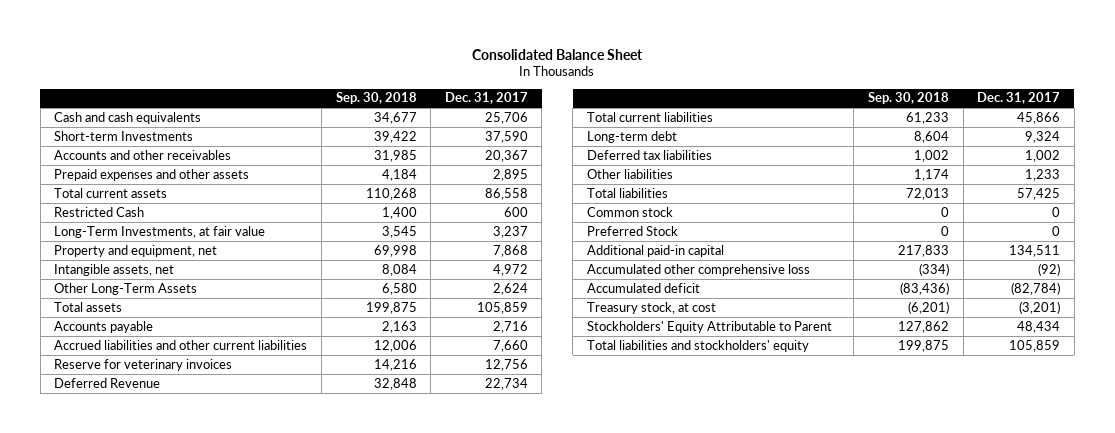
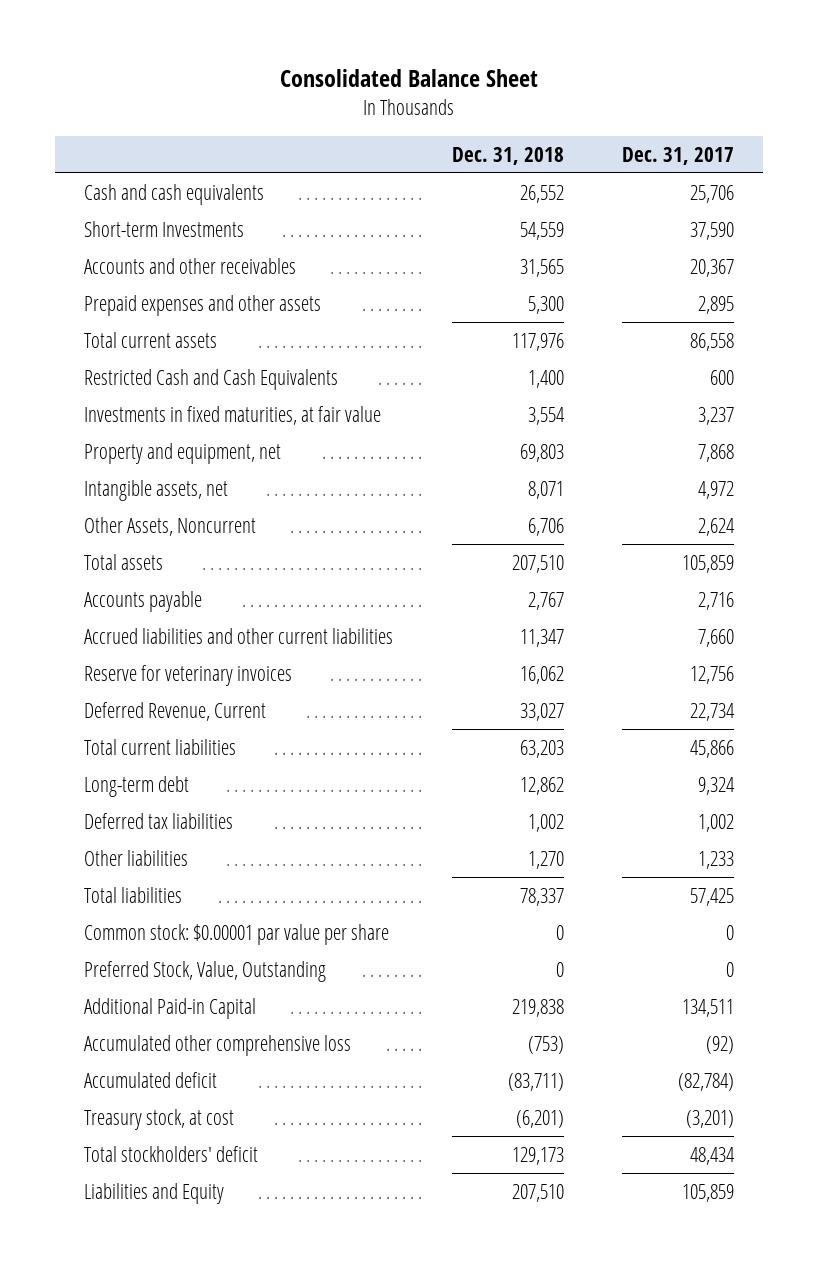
- | Sep. 30, 2018 | Dec. 31, 2017
+ | Dec. 31, 2018 | Dec. 31, 2017
- Restricted Cash | 1,400 | 600
- Long-Term Investments, at fair value | 3,545 | 3,237
+ Restricted Cash and Cash Equivalents | 1,400 | 600
+ Investments in fixed maturities, at fair value | 3,554 | 3,237
- Other Long-Term Assets | 6,580 | 2,624
+ Other Assets, Noncurrent | 6,706 | 2,624
- Deferred Revenue | 32,848 | 22,734
+ Deferred Revenue, Current | 33,027 | 22,734
- Common stock | 0 | 0
- Preferred Stock | 0 | 0
- Additional paid-in capital | 217,833 | 134,511
+ Common stock: $0.00001 par value per share | 0 | 0
+ Preferred Stock, Value, Outstanding | 0 | 0
+ Additional Paid-in Capital | 219,838 | 134,511
- Stockholders' Equity Attributable to Parent | 127,862 | 48,434
- Total liabilities and stockholders' equity | 199,875 | 105,859
+ Total stockholders' deficit | 129,173 | 48,434
+ Liabilities and Equity | 207,510 | 105,859

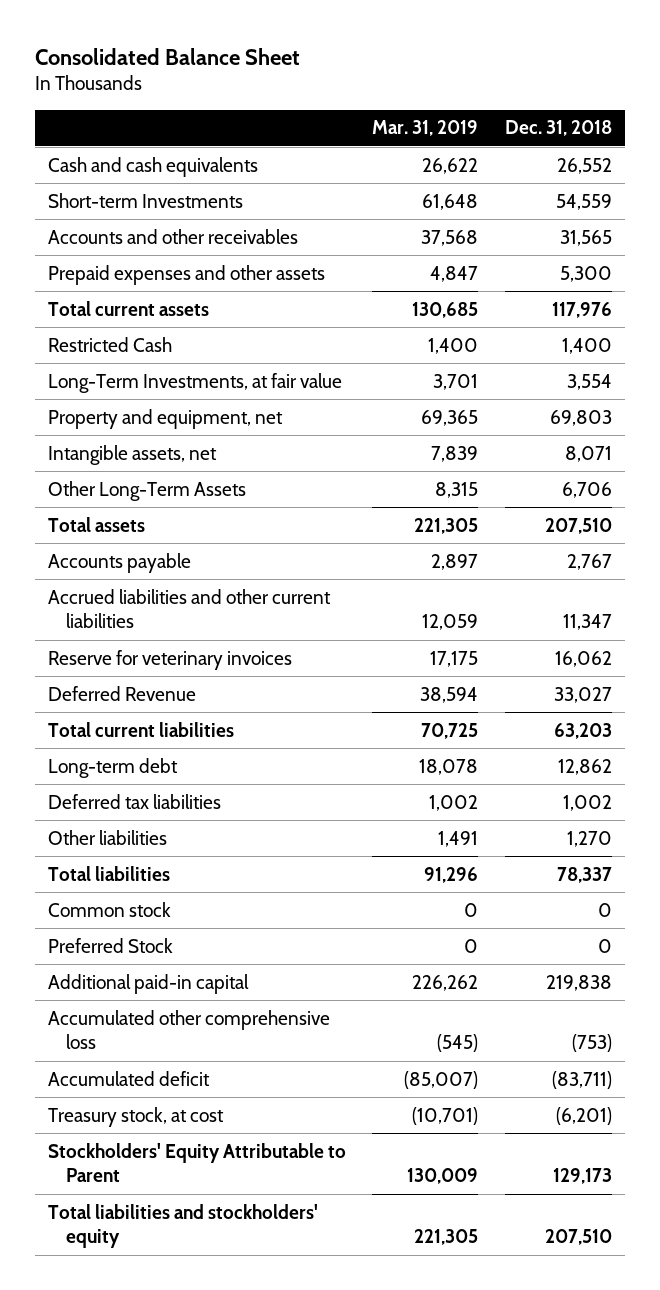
- | Dec. 31, 2018 | Dec. 31, 2017
+ | Mar. 31, 2019 | Dec. 31, 2018
- Restricted Cash and Cash Equivalents | 1,400 | 600
- Investments in fixed maturities, at fair value | 3,554 | 3,237
+ Restricted Cash | 1,400 | 1,400
+ Long-Term Investments, at fair value | 3,701 | 3,554
- Other Assets, Noncurrent | 6,706 | 2,624
+ Other Long-Term Assets | 8,315 | 6,706
- Deferred Revenue, Current | 33,027 | 22,734
+ Deferred Revenue | 38,594 | 33,027
- Common stock: $0.00001 par value per share | 0 | 0
- Preferred Stock, Value, Outstanding | 0 | 0
- Additional Paid-in Capital | 219,838 | 134,511
+ Common stock | 0 | 0
+ Preferred Stock | 0 | 0
+ Additional paid-in capital | 226,262 | 219,838
- Total stockholders' deficit | 129,173 | 48,434
- Liabilities and Equity | 207,510 | 105,859
+ Stockholders' Equity Attributable to Parent | 130,009 | 129,173
+ Total liabilities and stockholders' equity | 221,305 | 207,510

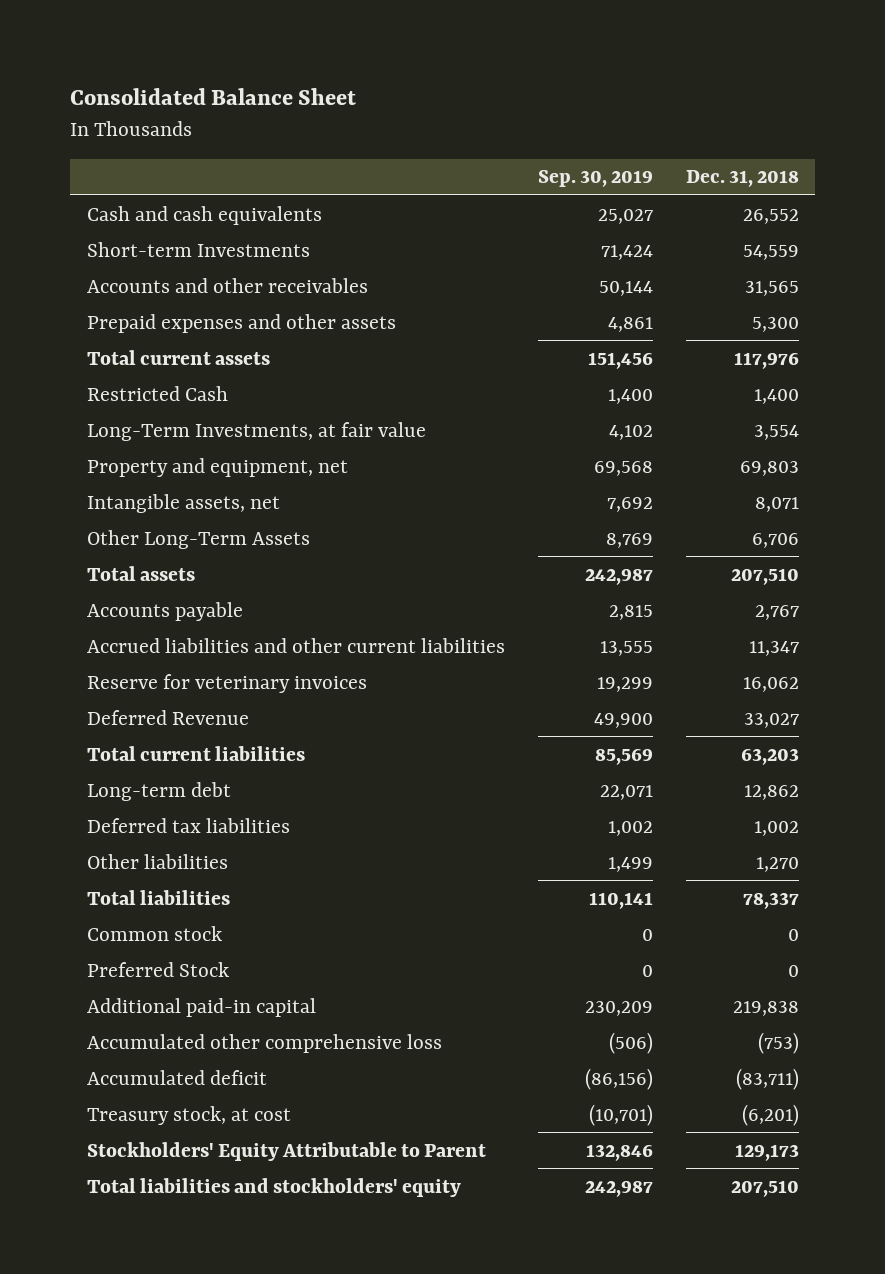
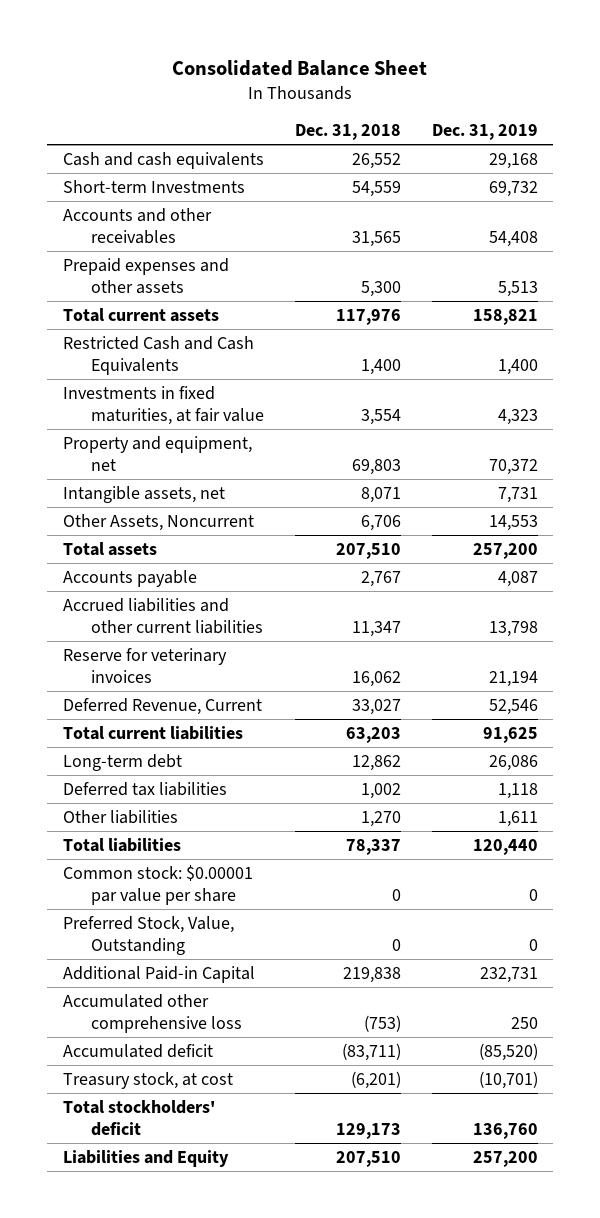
- | Sep. 30, 2019 | Dec. 31, 2018
+ | Dec. 31, 2018 | Dec. 31, 2019
- Restricted Cash | 1,400 | 1,400
- Long-Term Investments, at fair value | 4,102 | 3,554
+ Restricted Cash and Cash Equivalents | 1,400 | 1,400
+ Investments in fixed maturities, at fair value | 3,554 | 4,323
- Other Long-Term Assets | 8,769 | 6,706
+ Other Assets, Noncurrent | 6,706 | 14,553
- Deferred Revenue | 49,900 | 33,027
+ Deferred Revenue, Current | 33,027 | 52,546
- Common stock | 0 | 0
- Preferred Stock | 0 | 0
- Additional paid-in capital | 230,209 | 219,838
+ Common stock: $0.00001 par value per share | 0 | 0
+ Preferred Stock, Value, Outstanding | 0 | 0
+ Additional Paid-in Capital | 219,838 | 232,731
- Stockholders' Equity Attributable to Parent | 132,846 | 129,173
- Total liabilities and stockholders' equity | 242,987 | 207,510
+ Total stockholders' deficit | 129,173 | 136,760
+ Liabilities and Equity | 207,510 | 257,200

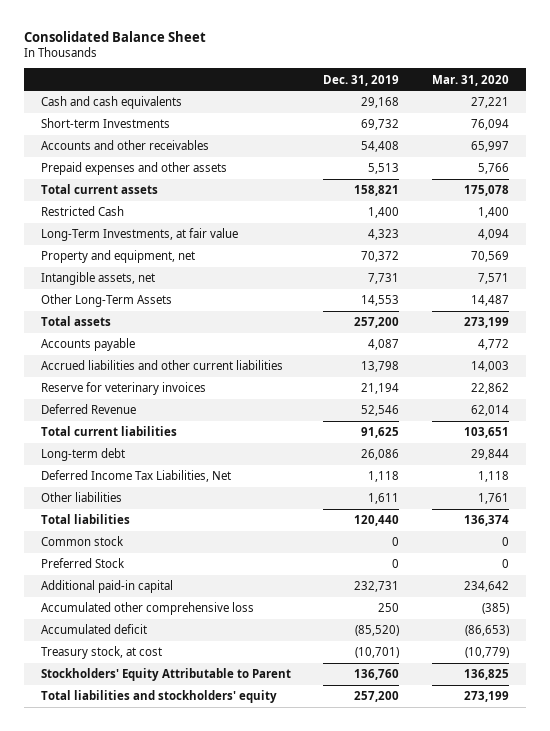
- | Dec. 31, 2018 | Dec. 31, 2019
+ | Dec. 31, 2019 | Mar. 31, 2020
- Restricted Cash and Cash Equivalents | 1,400 | 1,400
- Investments in fixed maturities, at fair value | 3,554 | 4,323
+ Restricted Cash | 1,400 | 1,400
+ Long-Term Investments, at fair value | 4,323 | 4,094
- Other Assets, Noncurrent | 6,706 | 14,553
+ Other Long-Term Assets | 14,553 | 14,487
- Deferred Revenue, Current | 33,027 | 52,546
+ Deferred Revenue | 52,546 | 62,014
- Deferred tax liabilities | 1,002 | 1,118
+ Deferred Income Tax Liabilities, Net | 1,118 | 1,118
- Common stock: $0.00001 par value per share | 0 | 0
- Preferred Stock, Value, Outstanding | 0 | 0
- Additional Paid-in Capital | 219,838 | 232,731
+ Common stock | 0 | 0
+ Preferred Stock | 0 | 0
+ Additional paid-in capital | 232,731 | 234,642
- Total stockholders' deficit | 129,173 | 136,760
- Liabilities and Equity | 207,510 | 257,200
+ Stockholders' Equity Attributable to Parent | 136,760 | 136,825
+ Total liabilities and stockholders' equity | 257,200 | 273,199

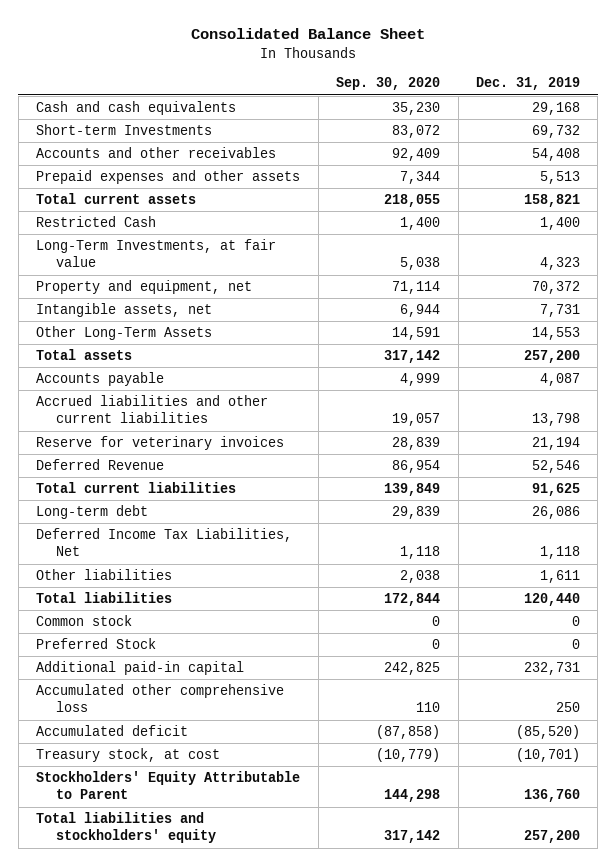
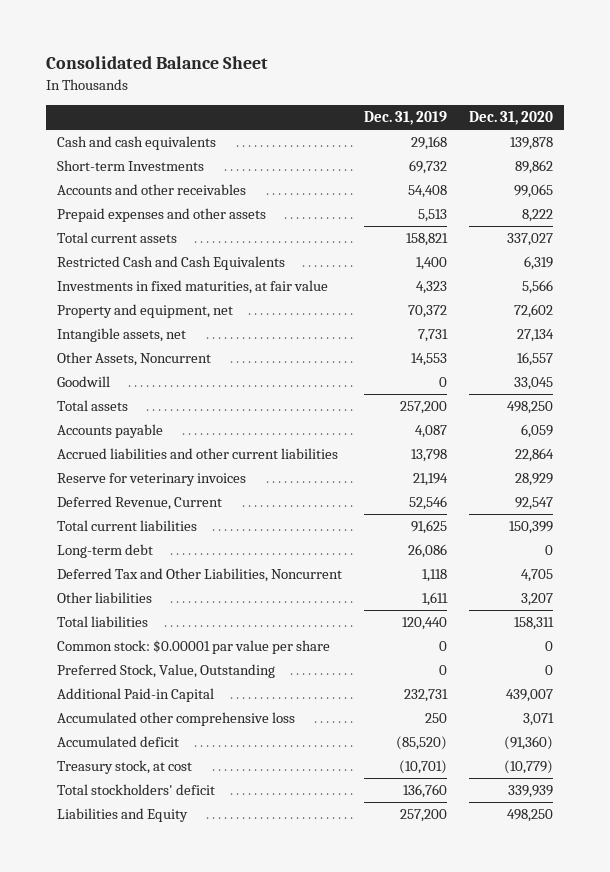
- | Sep. 30, 2020 | Dec. 31, 2019
+ | Dec. 31, 2019 | Dec. 31, 2020
- Restricted Cash | 1,400 | 1,400
- Long-Term Investments, at fair value | 5,038 | 4,323
+ Restricted Cash and Cash Equivalents | 1,400 | 6,319
+ Investments in fixed maturities, at fair value | 4,323 | 5,566
- Other Long-Term Assets | 14,591 | 14,553
+ Other Assets, Noncurrent | 14,553 | 16,557
+ Goodwill | 0 | 33,045
- Deferred Revenue | 86,954 | 52,546
+ Deferred Revenue, Current | 52,546 | 92,547
- Deferred Income Tax Liabilities, Net | 1,118 | 1,118
+ Deferred Tax and Other Liabilities, Noncurrent | 1,118 | 4,705
- Common stock | 0 | 0
- Preferred Stock | 0 | 0
- Additional paid-in capital | 242,825 | 232,731
+ Common stock: $0.00001 par value per share | 0 | 0
+ Preferred Stock, Value, Outstanding | 0 | 0
+ Additional Paid-in Capital | 232,731 | 439,007
- Stockholders' Equity Attributable to Parent | 144,298 | 136,760
- Total liabilities and stockholders' equity | 317,142 | 257,200
+ Total stockholders' deficit | 136,760 | 339,939
+ Liabilities and Equity | 257,200 | 498,250

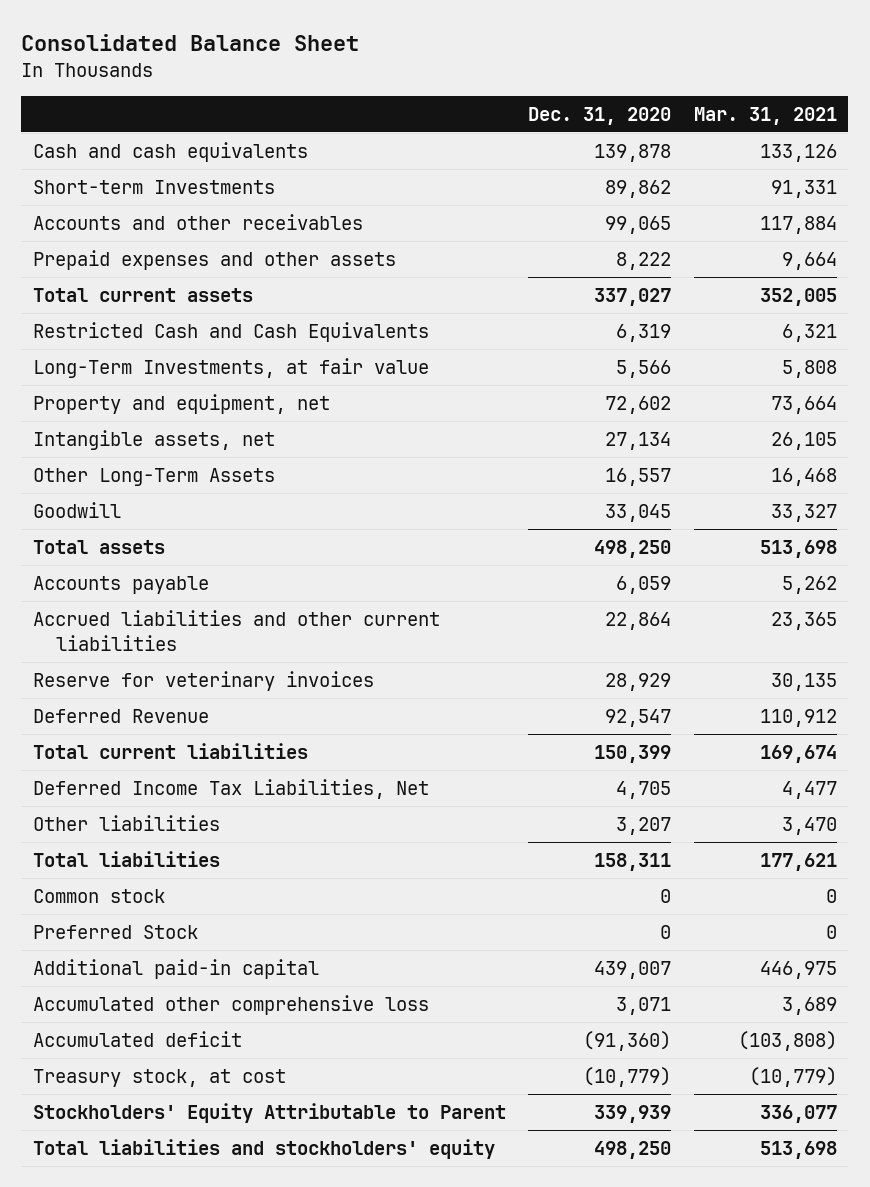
- | Dec. 31, 2019 | Dec. 31, 2020
+ | Dec. 31, 2020 | Mar. 31, 2021
- Investments in fixed maturities, at fair value | 4,323 | 5,566
+ Long-Term Investments, at fair value | 5,566 | 5,808
- Other Assets, Noncurrent | 14,553 | 16,557
+ Other Long-Term Assets | 16,557 | 16,468
- Deferred Revenue, Current | 52,546 | 92,547
+ Deferred Revenue | 92,547 | 110,912
- Long-term debt | 26,086 | 0
- Deferred Tax and Other Liabilities, Noncurrent | 1,118 | 4,705
+ Deferred Income Tax Liabilities, Net | 4,705 | 4,477
- Common stock: $0.00001 par value per share | 0 | 0
- Preferred Stock, Value, Outstanding | 0 | 0
- Additional Paid-in Capital | 232,731 | 439,007
+ Common stock | 0 | 0
+ Preferred Stock | 0 | 0
+ Additional paid-in capital | 439,007 | 446,975
- Total stockholders' deficit | 136,760 | 339,939
- Liabilities and Equity | 257,200 | 498,250
+ Stockholders' Equity Attributable to Parent | 339,939 | 336,077
+ Total liabilities and stockholders' equity | 498,250 | 513,698

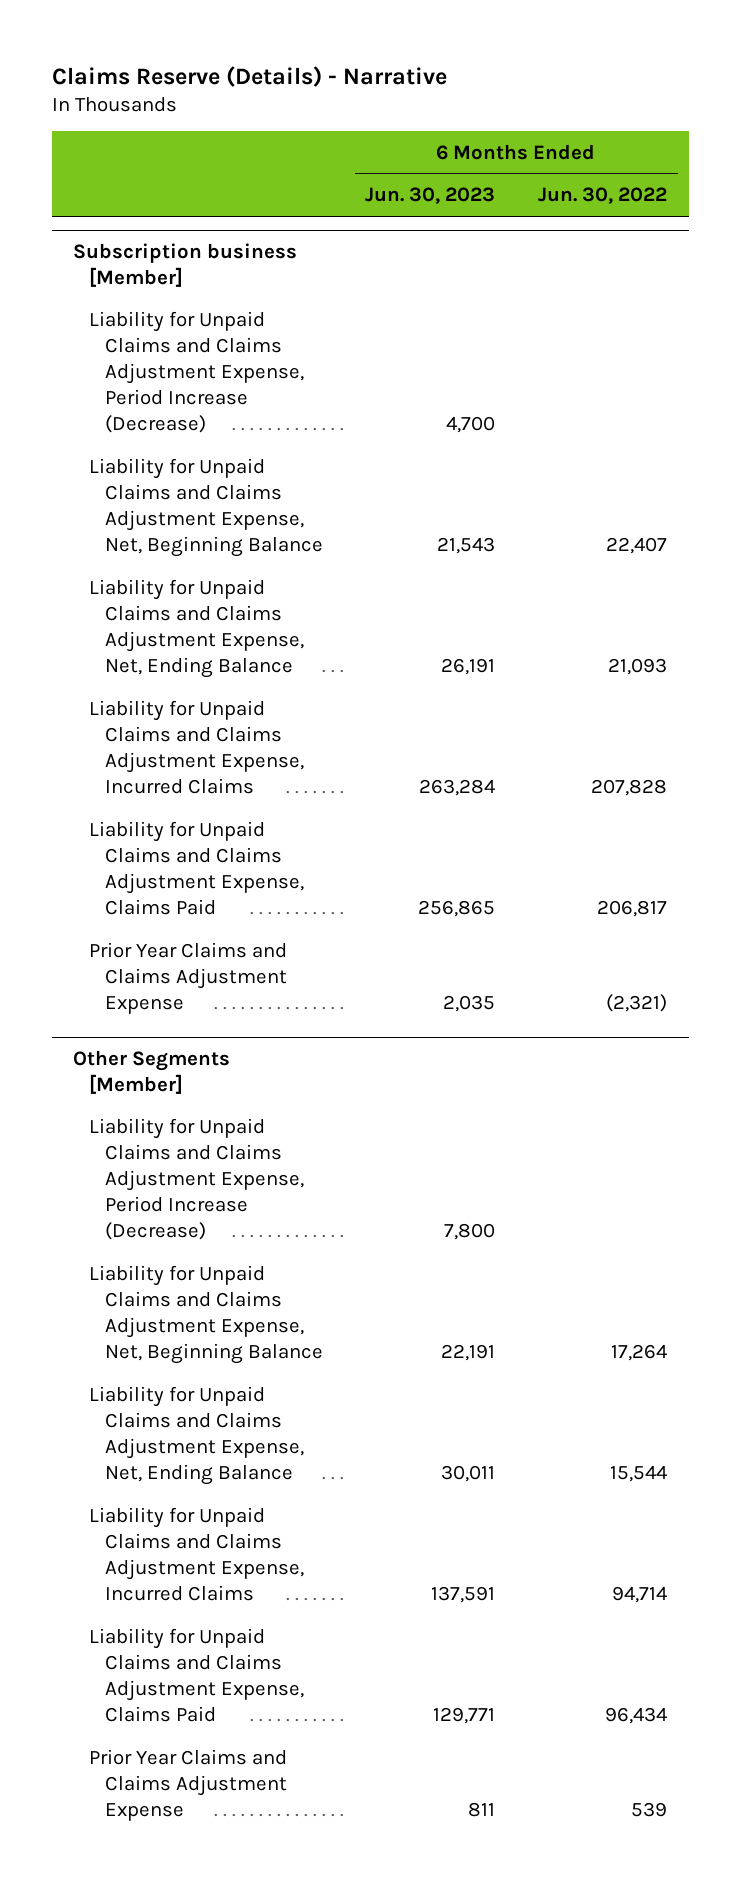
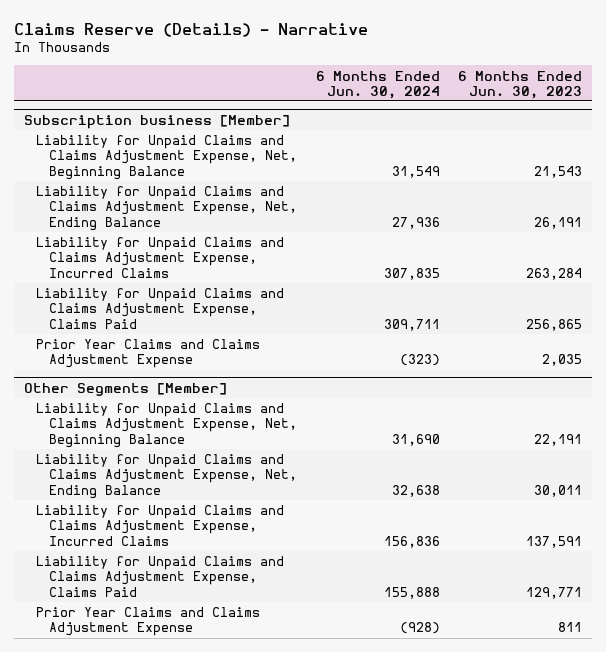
- | 6 Months Ended Jun. 30, 2023 | 6 Months Ended Jun. 30, 2022
+ | 6 Months Ended Jun. 30, 2024 | 6 Months Ended Jun. 30, 2023
@ Subscription business [Member]
- Liability for Unpaid Claims and Claims Adjustment Expense, Period Increase (Decrease) | 4,700 |
@ Other Segments [Member]
- Liability for Unpaid Claims and Claims Adjustment Expense, Period Increase (Decrease) | 7,800 |

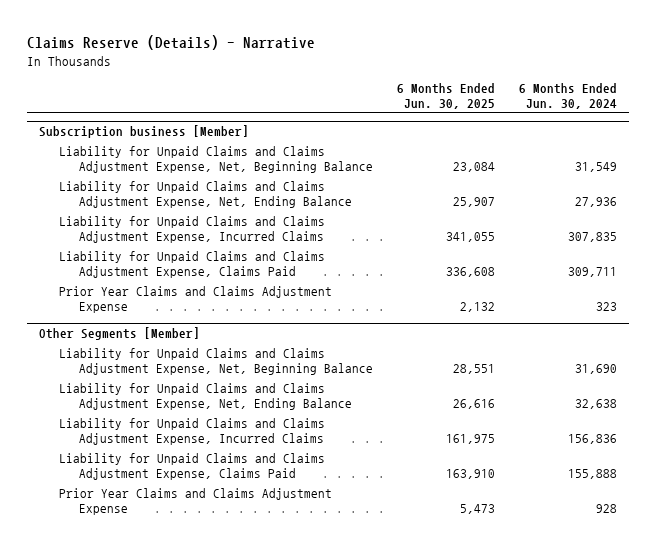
- | 6 Months Ended Jun. 30, 2024 | 6 Months Ended Jun. 30, 2023
+ | 6 Months Ended Jun. 30, 2025 | 6 Months Ended Jun. 30, 2024
@ Subscription business [Member]
- Prior Year Claims and Claims Adjustment Expense | (323) | 2,035
+ Prior Year Claims and Claims Adjustment Expense | 2,132 | 323
@ Other Segments [Member]
- Prior Year Claims and Claims Adjustment Expense | (928) | 811
+ Prior Year Claims and Claims Adjustment Expense | 5,473 | 928

